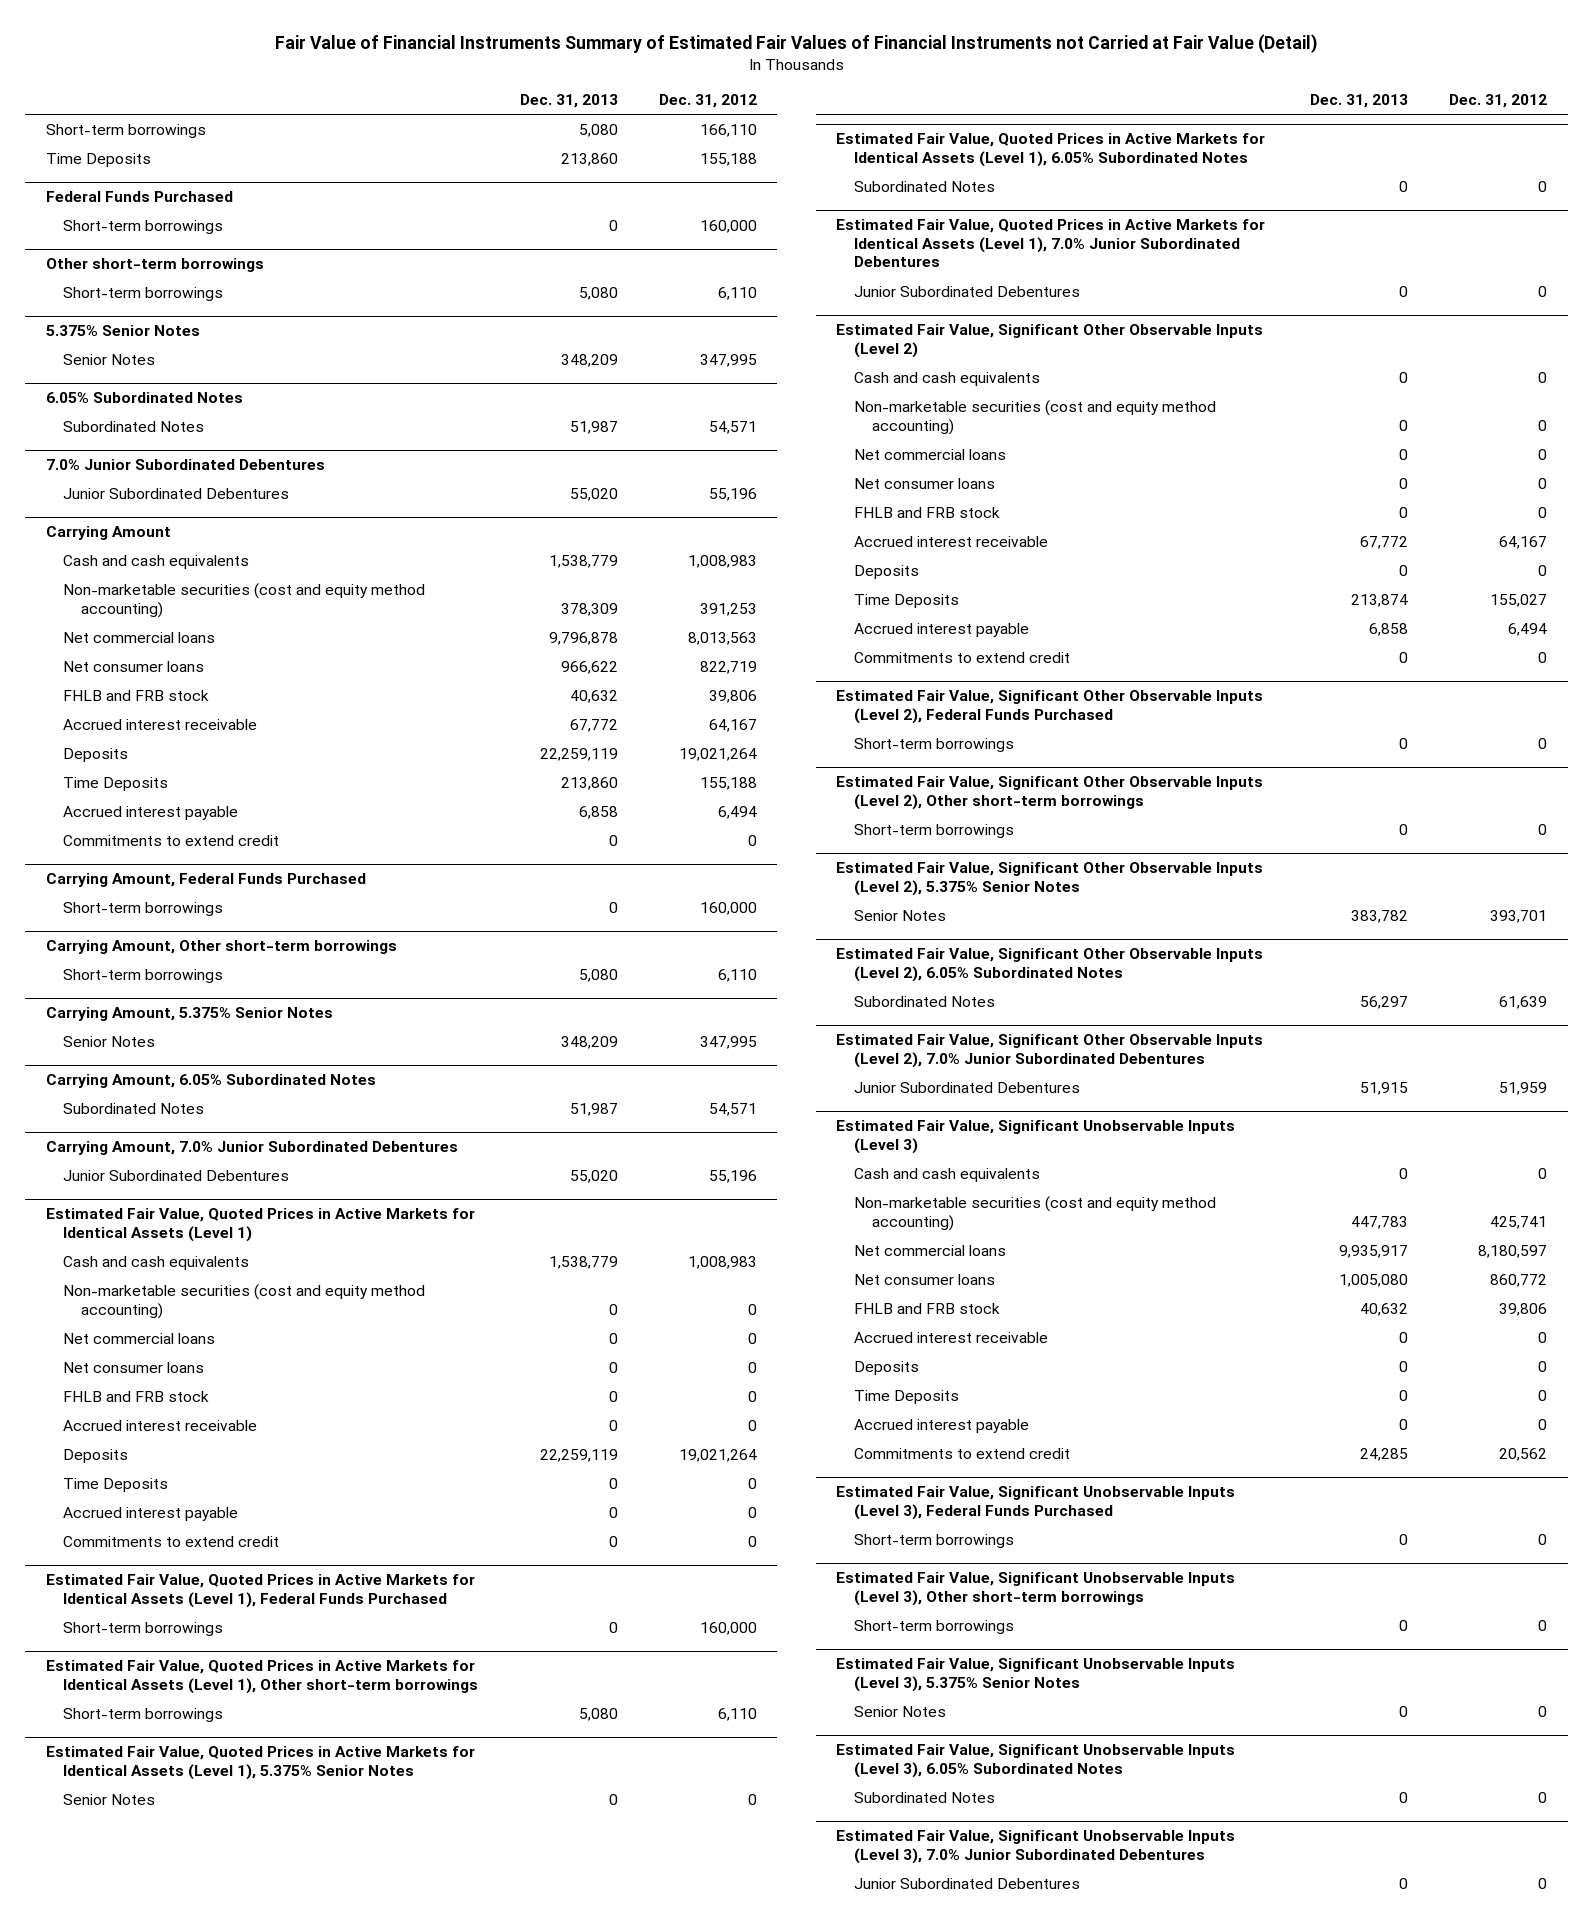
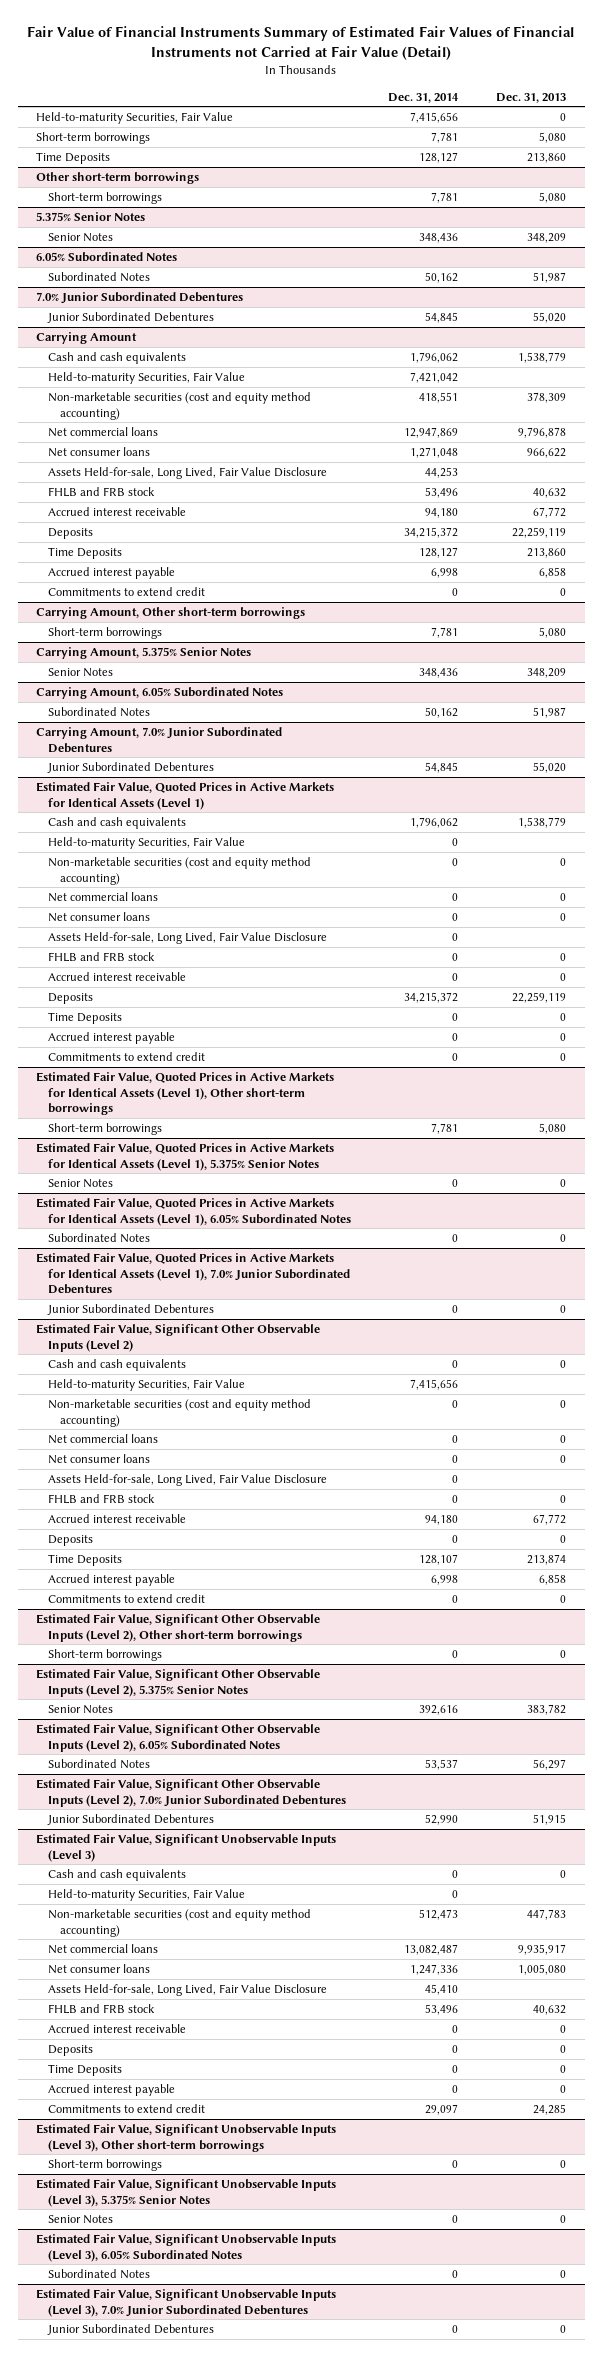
- | Dec. 31, 2013 | Dec. 31, 2012
+ | Dec. 31, 2014 | Dec. 31, 2013
+ Held-to-maturity Securities, Fair Value | 7,415,656 | 0
- Federal Funds Purchased
- Short-term borrowings | 0 | 160,000
@ Carrying Amount
+ Held-to-maturity Securities, Fair Value | 7,421,042 |
+ Assets Held-for-sale, Long Lived, Fair Value Disclosure | 44,253 |
- Carrying Amount, Federal Funds Purchased
- Short-term borrowings | 0 | 160,000
@ Estimated Fair Value, Quoted Prices in Active Markets for Identical Assets (Level 1)
+ Held-to-maturity Securities, Fair Value | 0 |
+ Assets Held-for-sale, Long Lived, Fair Value Disclosure | 0 |
- Estimated Fair Value, Quoted Prices in Active Markets for Identical Assets (Level 1), Federal Funds Purchased
- Short-term borrowings | 0 | 160,000
@ Estimated Fair Value, Significant Other Observable Inputs (Level 2)
+ Held-to-maturity Securities, Fair Value | 7,415,656 |
+ Assets Held-for-sale, Long Lived, Fair Value Disclosure | 0 |
- Estimated Fair Value, Significant Other Observable Inputs (Level 2), Federal Funds Purchased
- Short-term borrowings | 0 | 0
@ Estimated Fair Value, Significant Unobservable Inputs (Level 3)
+ Held-to-maturity Securities, Fair Value | 0 |
+ Assets Held-for-sale, Long Lived, Fair Value Disclosure | 45,410 |
- Estimated Fair Value, Significant Unobservable Inputs (Level 3), Federal Funds Purchased
- Short-term borrowings | 0 | 0

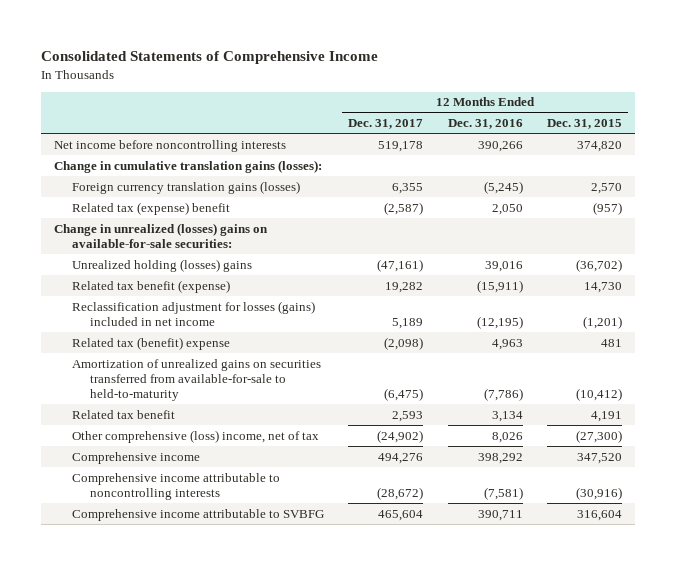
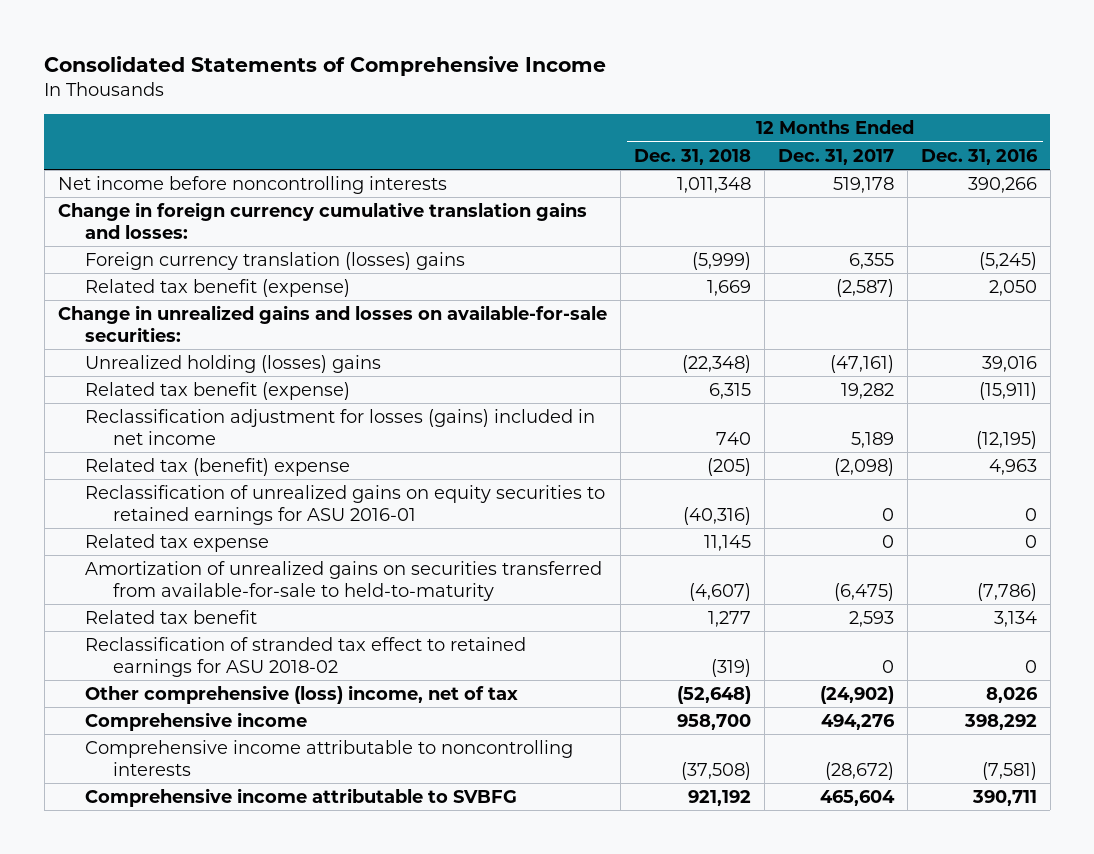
- | 12 Months Ended Dec. 31, 2017 | 12 Months Ended Dec. 31, 2016 | 12 Months Ended Dec. 31, 2015
+ | 12 Months Ended Dec. 31, 2018 | 12 Months Ended Dec. 31, 2017 | 12 Months Ended Dec. 31, 2016
- Change in cumulative translation gains (losses):
- Foreign currency translation gains (losses) | 6,355 | (5,245) | 2,570
- Related tax (expense) benefit | (2,587) | 2,050 | (957)
- Change in unrealized (losses) gains on available-for-sale securities:
+ Change in foreign currency cumulative translation gains and losses:
+ Foreign currency translation (losses) gains | (5,999) | 6,355 | (5,245)
+ Related tax benefit (expense) | 1,669 | (2,587) | 2,050
+ Change in unrealized gains and losses on available-for-sale securities:
+ Reclassification of unrealized gains on equity securities to retained earnings for ASU 2016-01 | (40,316) | 0 | 0
+ Related tax expense | 11,145 | 0 | 0
+ Reclassification of stranded tax effect to retained earnings for ASU 2018-02 | (319) | 0 | 0

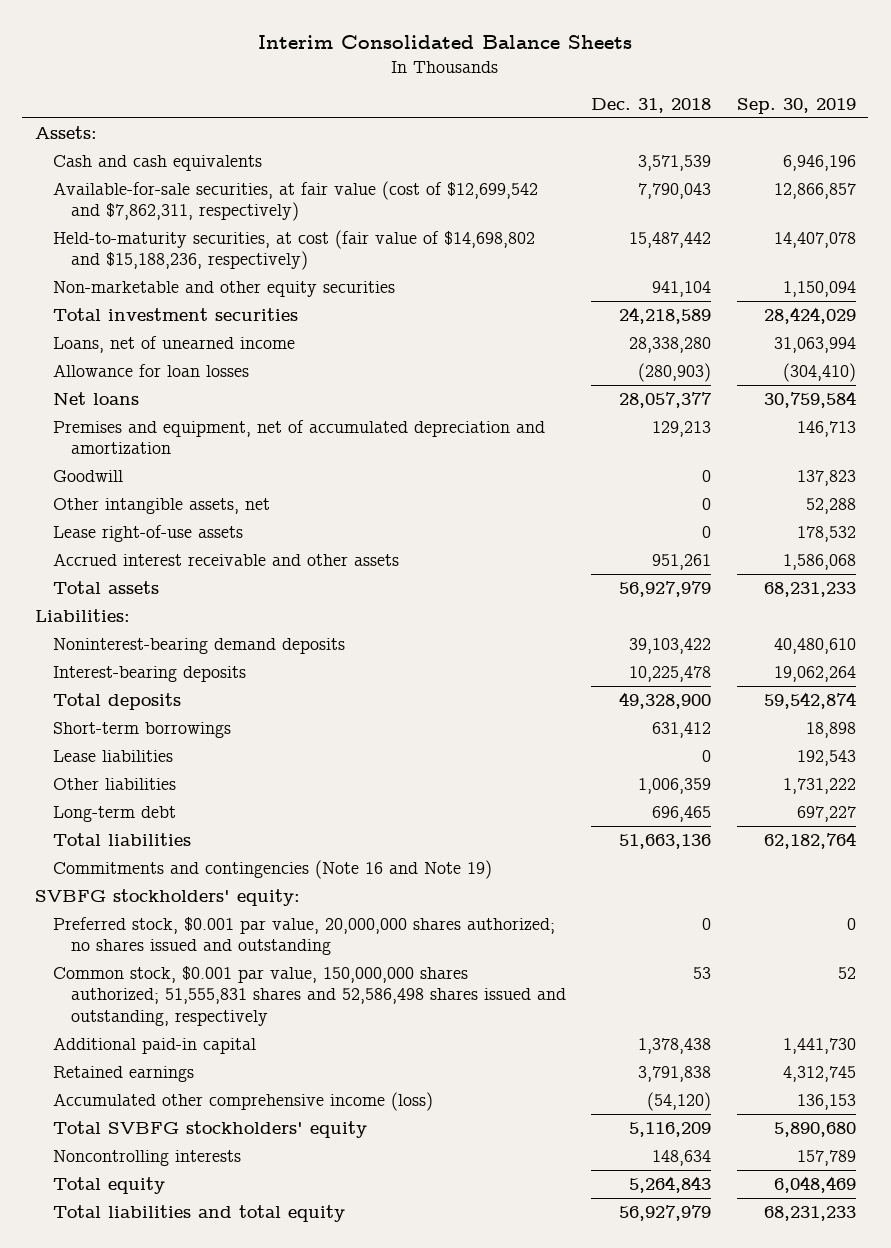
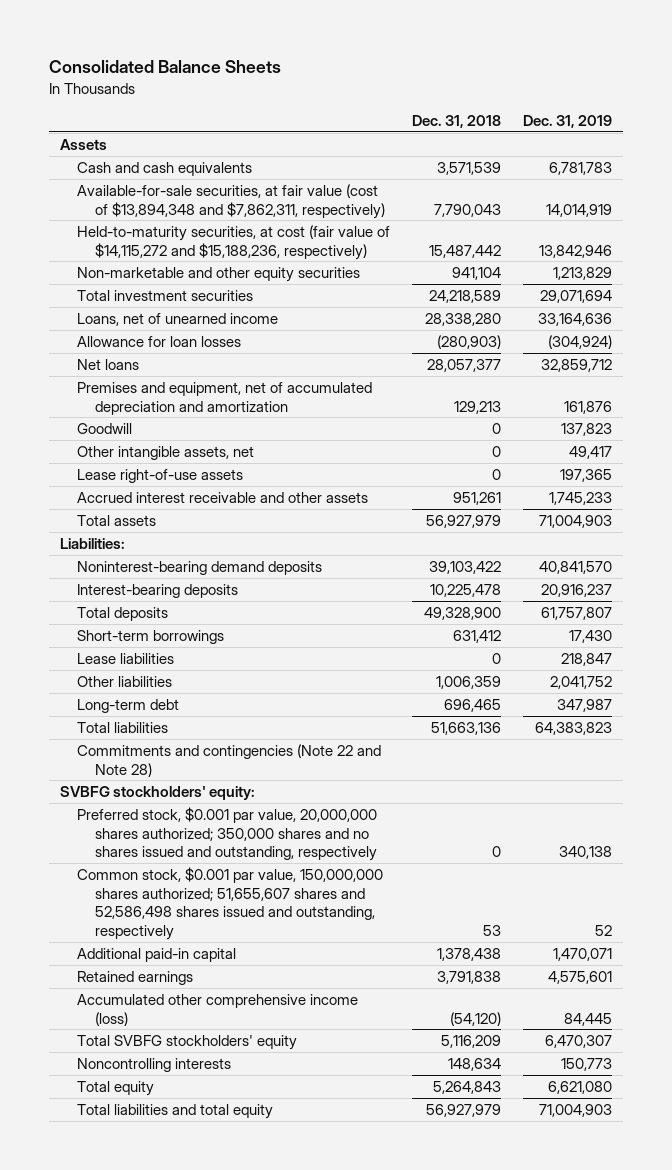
- Interim Consolidated Balance Sheets
+ Consolidated Balance Sheets
- | Dec. 31, 2018 | Sep. 30, 2019
+ | Dec. 31, 2018 | Dec. 31, 2019
- Assets:
+ Assets
- Available-for-sale securities, at fair value (cost of $12,699,542 and $7,862,311, respectively) | 7,790,043 | 12,866,857
- Held-to-maturity securities, at cost (fair value of $14,698,802 and $15,188,236, respectively) | 15,487,442 | 14,407,078
+ Available-for-sale securities, at fair value (cost of $13,894,348 and $7,862,311, respectively) | 7,790,043 | 14,014,919
+ Held-to-maturity securities, at cost (fair value of $14,115,272 and $15,188,236, respectively) | 15,487,442 | 13,842,946
- Commitments and contingencies (Note 16 and Note 19)
+ Commitments and contingencies (Note 22 and Note 28)
- Preferred stock, $0.001 par value, 20,000,000 shares authorized; no shares issued and outstanding | 0 | 0
- Common stock, $0.001 par value, 150,000,000 shares authorized; 51,555,831 shares and 52,586,498 shares issued and outstanding, respectively | 53 | 52
+ Preferred stock, $0.001 par value, 20,000,000 shares authorized; 350,000 shares and no shares issued and outstanding, respectively | 0 | 340,138
+ Common stock, $0.001 par value, 150,000,000 shares authorized; 51,655,607 shares and 52,586,498 shares issued and outstanding, respectively | 53 | 52

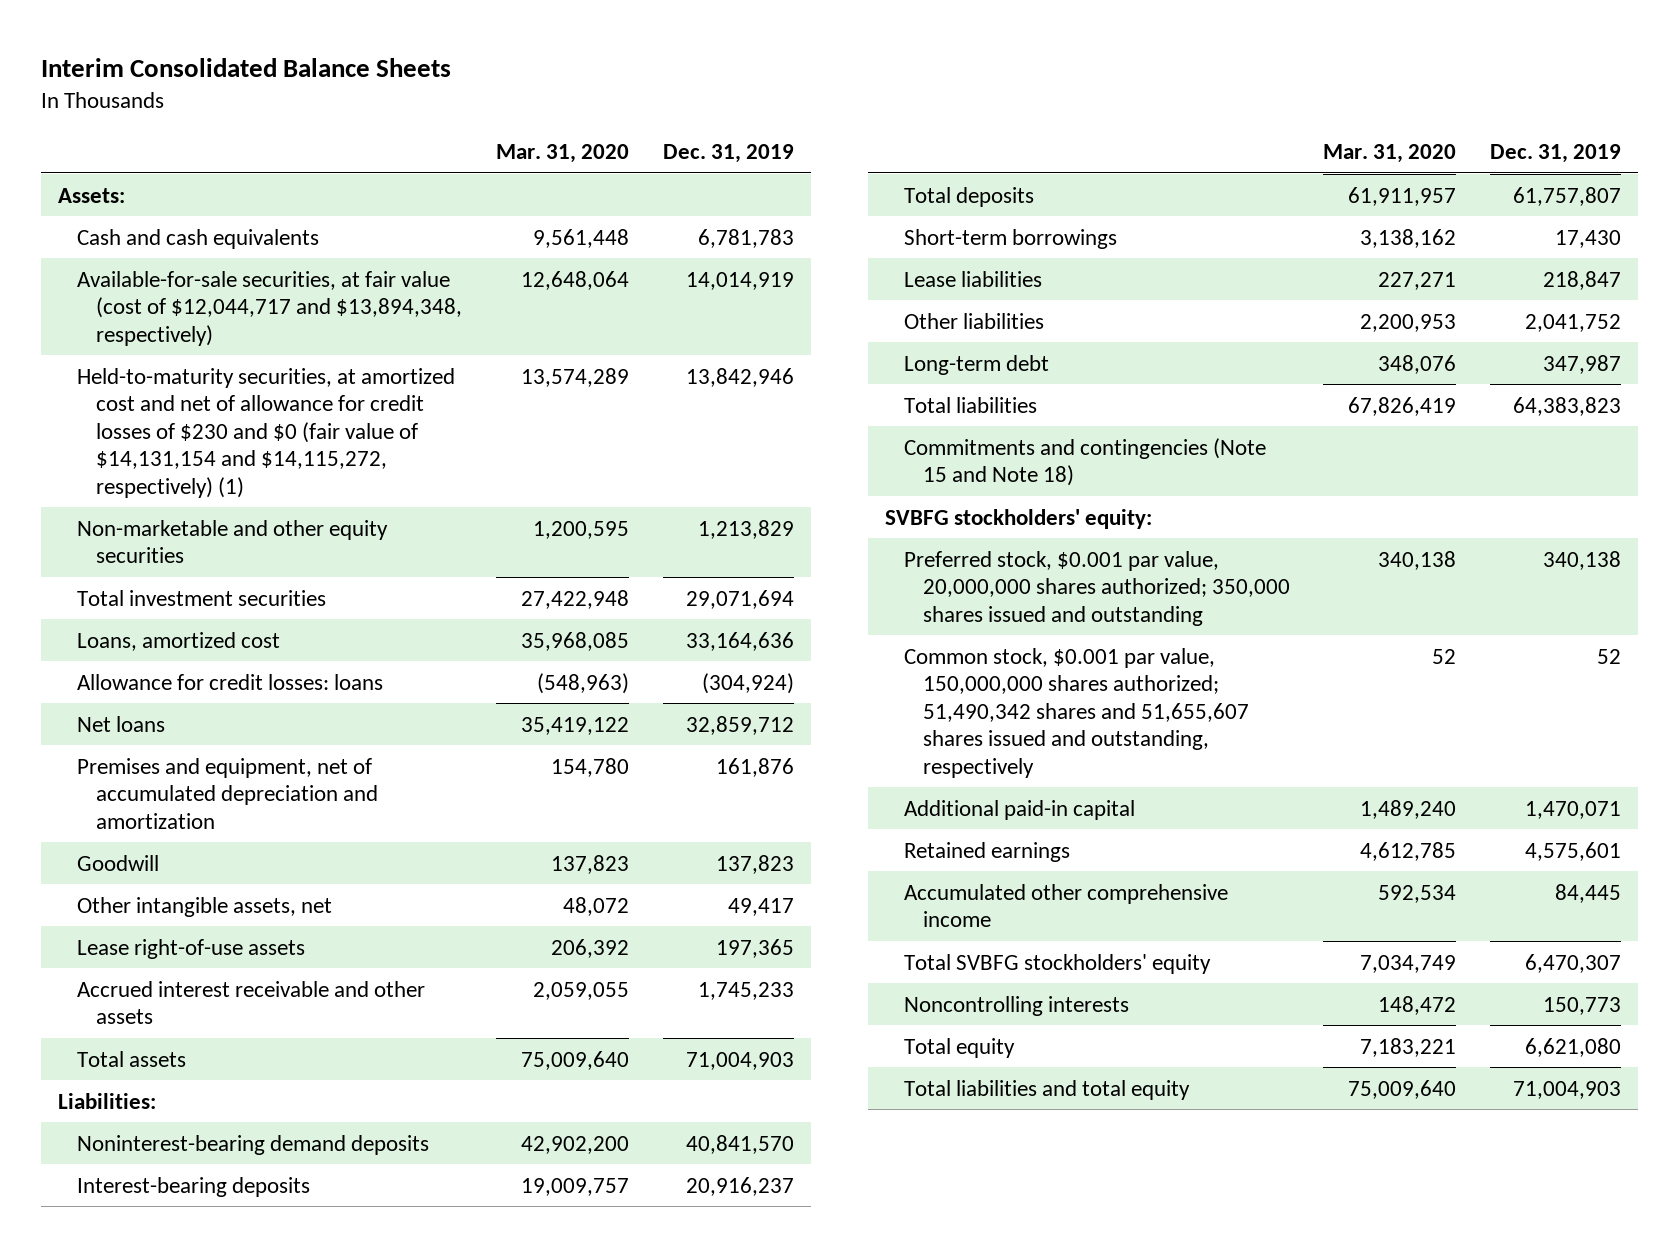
- Consolidated Balance Sheets
+ Interim Consolidated Balance Sheets
- | Dec. 31, 2018 | Dec. 31, 2019
+ | Mar. 31, 2020 | Dec. 31, 2019
- Assets
+ Assets:
- Available-for-sale securities, at fair value (cost of $13,894,348 and $7,862,311, respectively) | 7,790,043 | 14,014,919
- Held-to-maturity securities, at cost (fair value of $14,115,272 and $15,188,236, respectively) | 15,487,442 | 13,842,946
+ Available-for-sale securities, at fair value (cost of $12,044,717 and $13,894,348, respectively) | 12,648,064 | 14,014,919
+ Held-to-maturity securities, at amortized cost and net of allowance for credit losses of $230 and $0 (fair value of $14,131,154 and $14,115,272, respectively) (1) | 13,574,289 | 13,842,946
- Loans, net of unearned income | 28,338,280 | 33,164,636
- Allowance for loan losses | (280,903) | (304,924)
+ Loans, amortized cost | 35,968,085 | 33,164,636
+ Allowance for credit losses: loans | (548,963) | (304,924)
- Commitments and contingencies (Note 22 and Note 28)
+ Commitments and contingencies (Note 15 and Note 18)
- Preferred stock, $0.001 par value, 20,000,000 shares authorized; 350,000 shares and no shares issued and outstanding, respectively | 0 | 340,138
- Common stock, $0.001 par value, 150,000,000 shares authorized; 51,655,607 shares and 52,586,498 shares issued and outstanding, respectively | 53 | 52
+ Preferred stock, $0.001 par value, 20,000,000 shares authorized; 350,000 shares issued and outstanding | 340,138 | 340,138
+ Common stock, $0.001 par value, 150,000,000 shares authorized; 51,490,342 shares and 51,655,607 shares issued and outstanding, respectively | 52 | 52
- Accumulated other comprehensive income (loss) | (54,120) | 84,445
+ Accumulated other comprehensive income | 592,534 | 84,445

